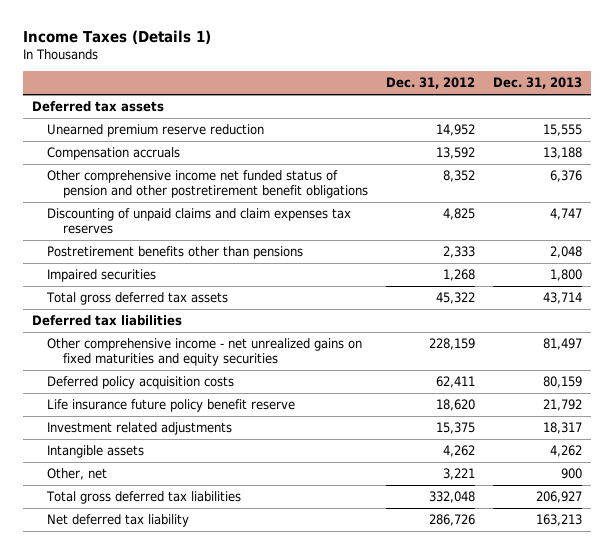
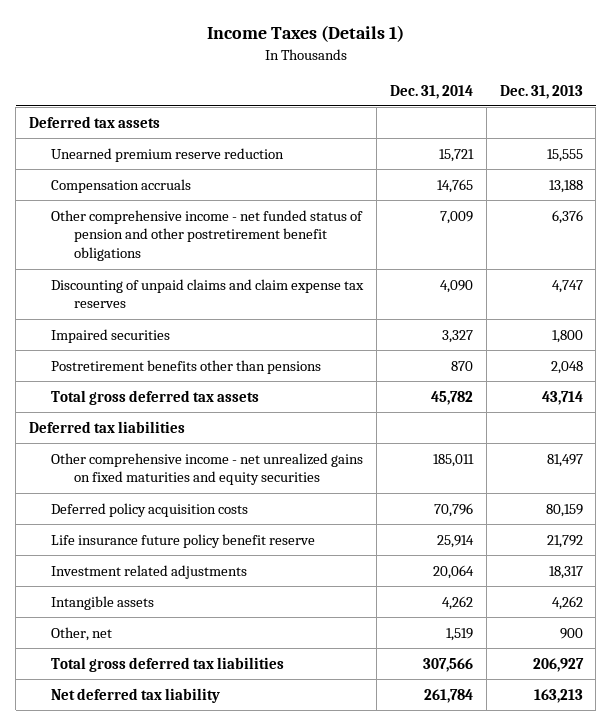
- | Dec. 31, 2012 | Dec. 31, 2013
+ | Dec. 31, 2014 | Dec. 31, 2013
- Other comprehensive income net funded status of pension and other postretirement benefit obligations | 8,352 | 6,376
- Discounting of unpaid claims and claim expenses tax reserves | 4,825 | 4,747
+ Other comprehensive income - net funded status of pension and other postretirement benefit obligations | 7,009 | 6,376
+ Discounting of unpaid claims and claim expense tax reserves | 4,090 | 4,747
moved down: Postretirement benefits other than pensions | 870 | 2,048

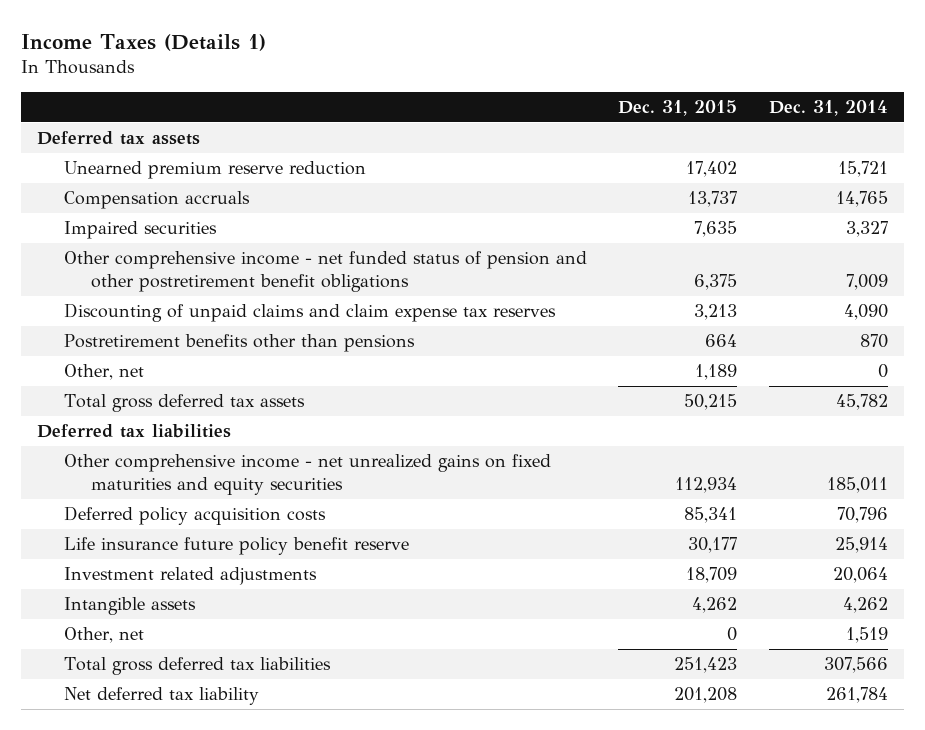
- | Dec. 31, 2014 | Dec. 31, 2013
+ | Dec. 31, 2015 | Dec. 31, 2014
moved up: Impaired securities | 7,635 | 3,327
+ Other, net | 1,189 | 0

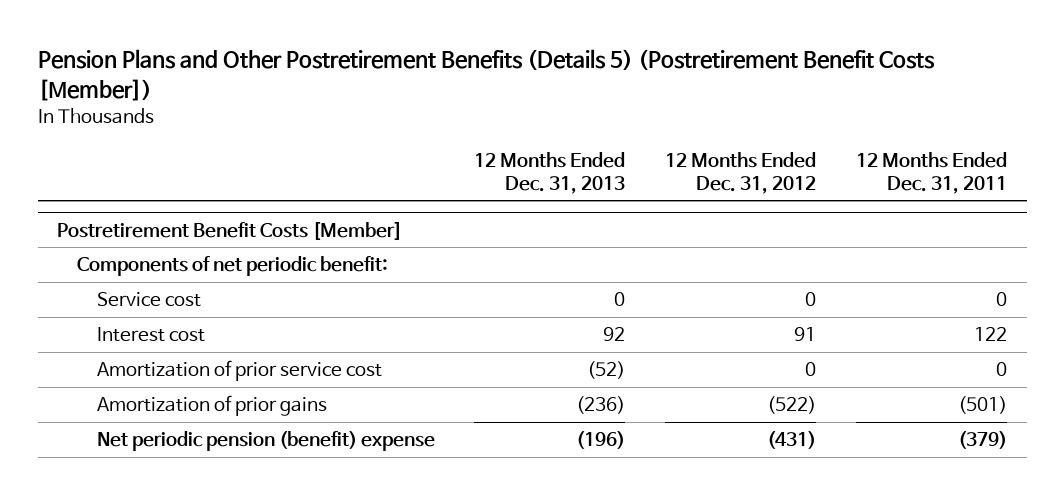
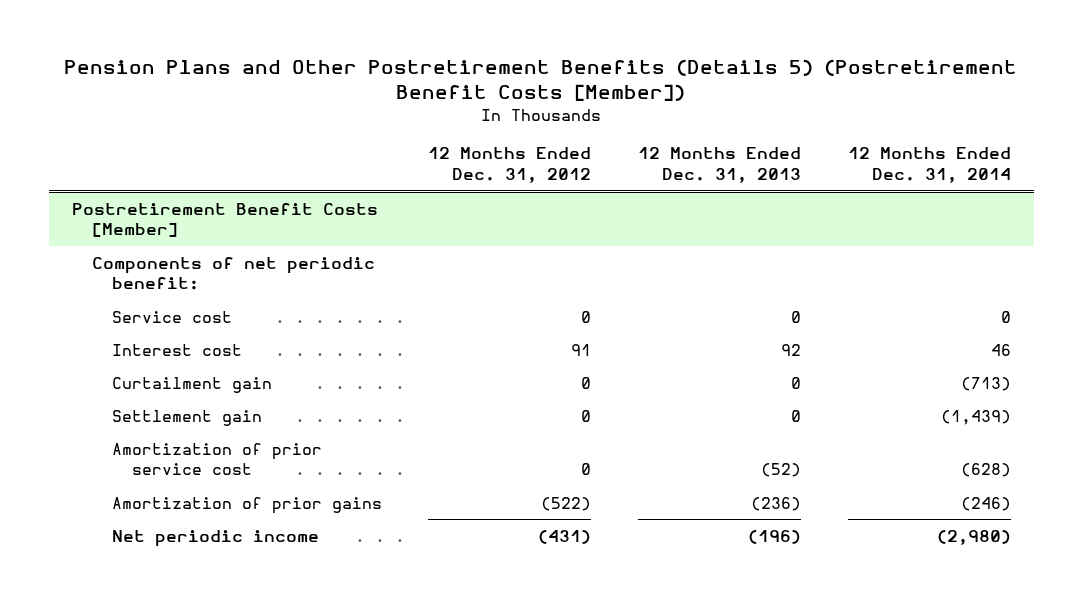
- | 12 Months Ended Dec. 31, 2013 | 12 Months Ended Dec. 31, 2012 | 12 Months Ended Dec. 31, 2011
+ | 12 Months Ended Dec. 31, 2012 | 12 Months Ended Dec. 31, 2013 | 12 Months Ended Dec. 31, 2014
@ Postretirement Benefit Costs [Member]
+ Curtailment gain | 0 | 0 | (713)
+ Settlement gain | 0 | 0 | (1,439)
- Net periodic pension (benefit) expense | (196) | (431) | (379)
+ Net periodic income | (431) | (196) | (2,980)

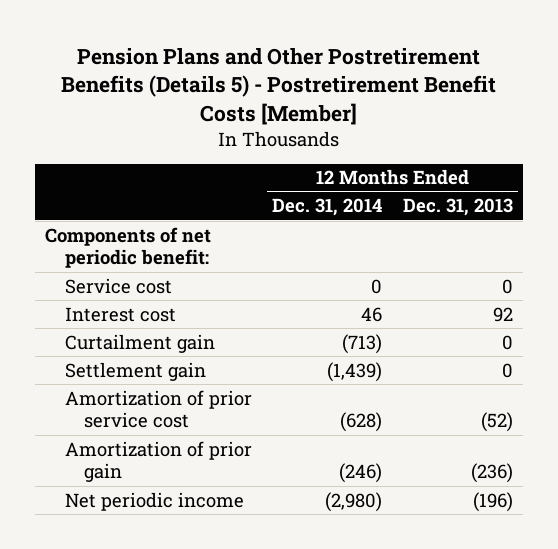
- Pension Plans and Other Postretirement Benefits (Details 5) (Postretirement Benefit Costs [Member])
+ Pension Plans and Other Postretirement Benefits (Details 5) - Postretirement Benefit Costs [Member]
- | 12 Months Ended Dec. 31, 2012 | 12 Months Ended Dec. 31, 2013 | 12 Months Ended Dec. 31, 2014
+ | 12 Months Ended Dec. 31, 2014 | 12 Months Ended Dec. 31, 2013
- Postretirement Benefit Costs [Member]
- Amortization of prior gains | (522) | (236) | (246)
+ Amortization of prior gain | (246) | (236)

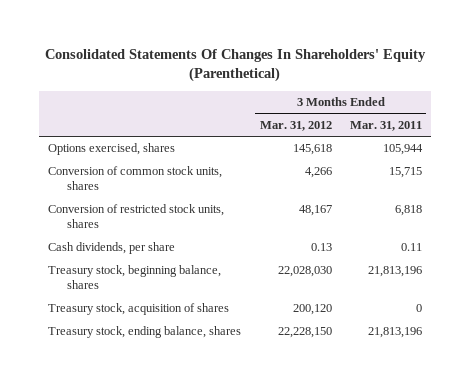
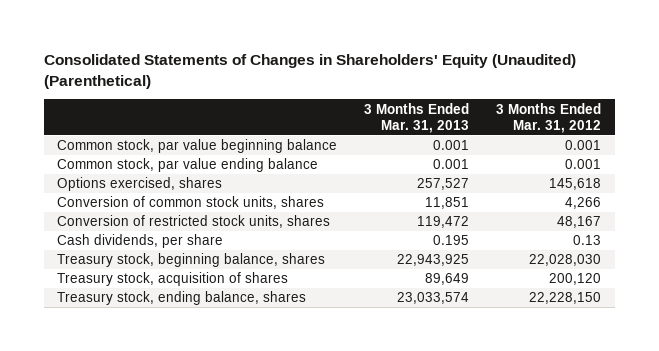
- Consolidated Statements Of Changes In Shareholders' Equity (Parenthetical)
+ Consolidated Statements of Changes in Shareholders' Equity (Unaudited) (Parenthetical)
- | 3 Months Ended Mar. 31, 2012 | 3 Months Ended Mar. 31, 2011
+ | 3 Months Ended Mar. 31, 2013 | 3 Months Ended Mar. 31, 2012
+ Common stock, par value beginning balance | 0.001 | 0.001
+ Common stock, par value ending balance | 0.001 | 0.001

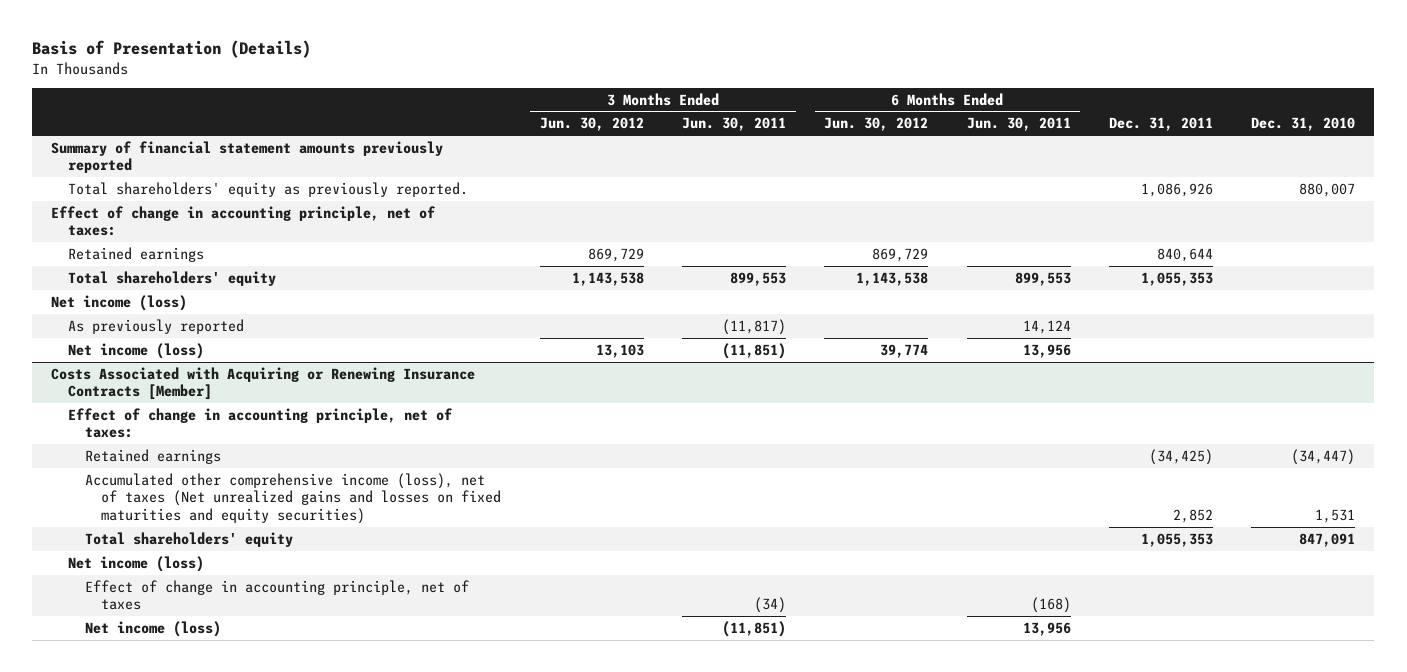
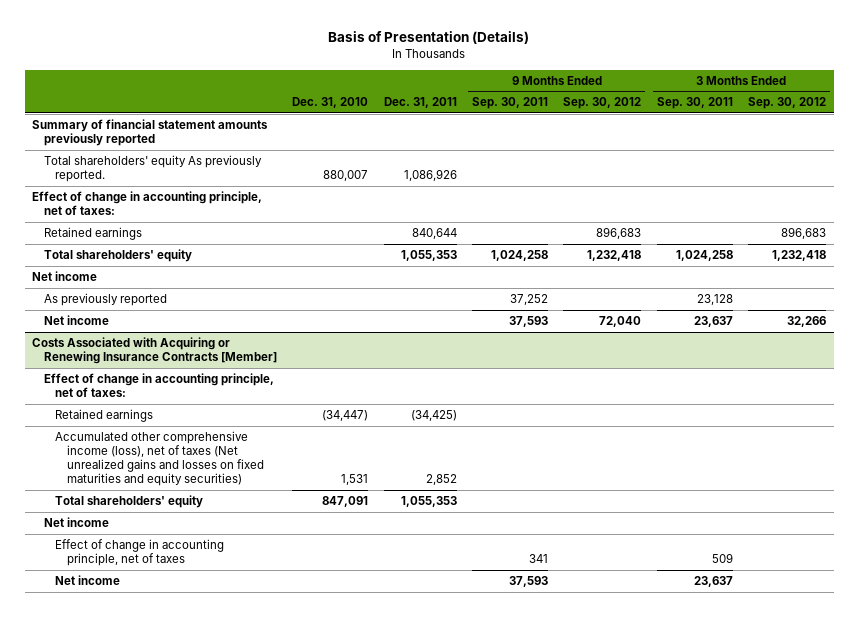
- | 3 Months Ended Jun. 30, 2012 | 3 Months Ended Jun. 30, 2011 | 6 Months Ended Jun. 30, 2012 | 6 Months Ended Jun. 30, 2011 | Dec. 31, 2011 | Dec. 31, 2010
+ | Dec. 31, 2010 | Dec. 31, 2011 | 9 Months Ended Sep. 30, 2011 | 9 Months Ended Sep. 30, 2012 | 3 Months Ended Sep. 30, 2011 | 3 Months Ended Sep. 30, 2012
- Total shareholders' equity as previously reported. | | | | | 1,086,926 | 880,007
+ Total shareholders' equity As previously reported. | 880,007 | 1,086,926 | | | |
- Net income (loss)
+ Net income
- Net income (loss) | 13,103 | (11,851) | 39,774 | 13,956 | |
+ Net income | | | 37,593 | 72,040 | 23,637 | 32,266
@ Costs Associated with Acquiring or Renewing Insurance Contracts [Member]
- Net income (loss)
+ Net income
- Net income (loss) | | (11,851) | | 13,956 | |
+ Net income | | | 37,593 | | 23,637 |

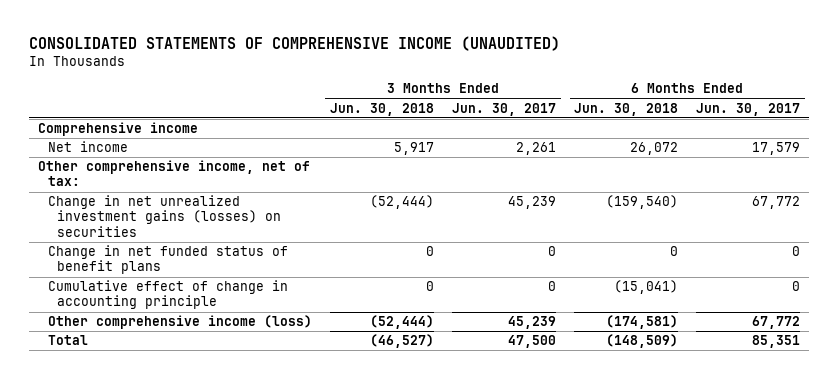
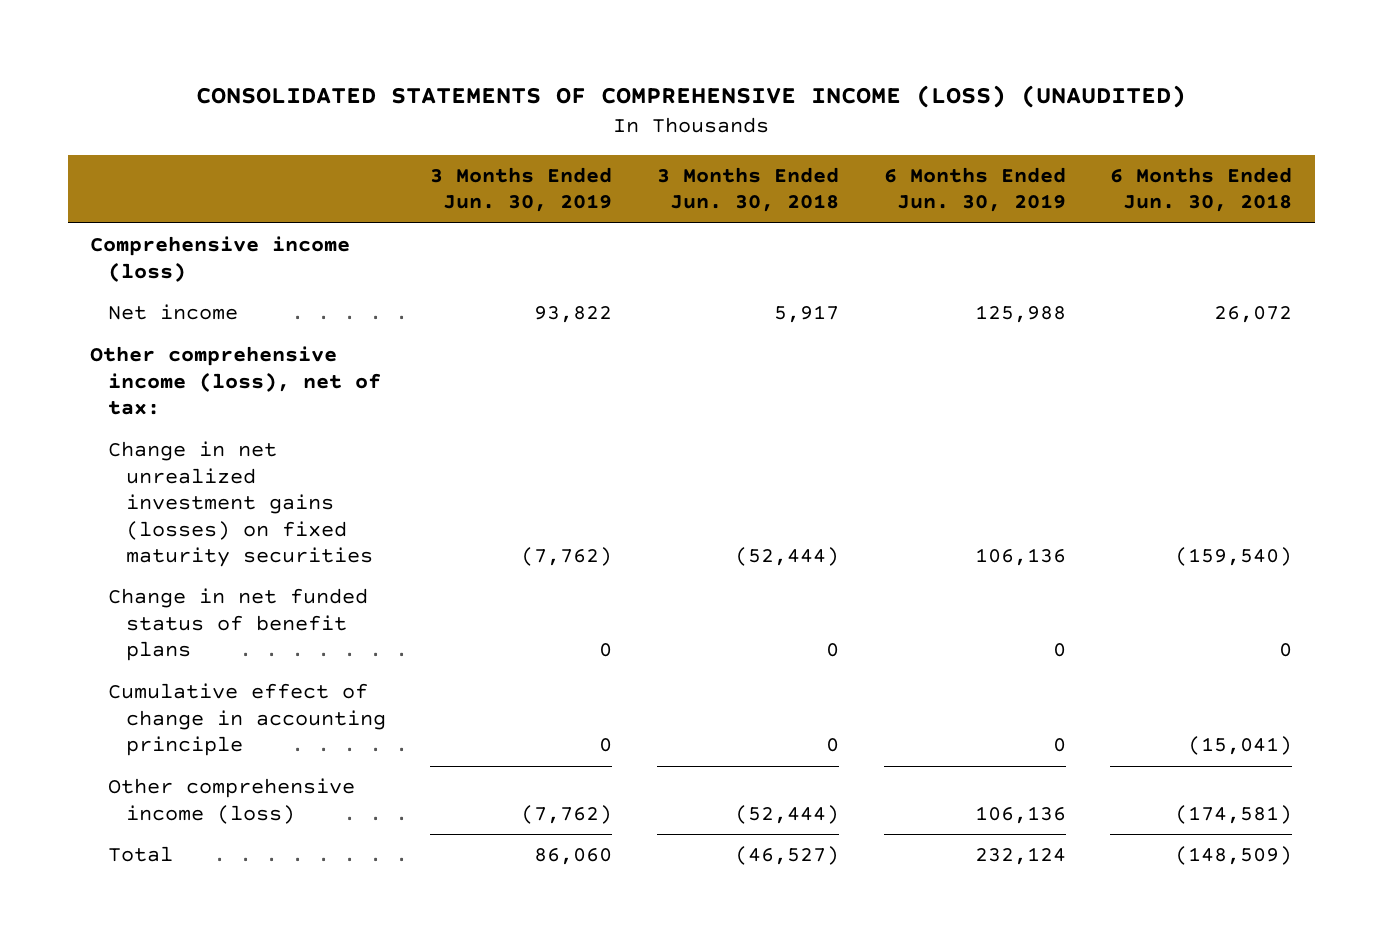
- CONSOLIDATED STATEMENTS OF COMPREHENSIVE INCOME (UNAUDITED)
+ CONSOLIDATED STATEMENTS OF COMPREHENSIVE INCOME (LOSS) (UNAUDITED)
- | 3 Months Ended Jun. 30, 2018 | 3 Months Ended Jun. 30, 2017 | 6 Months Ended Jun. 30, 2018 | 6 Months Ended Jun. 30, 2017
+ | 3 Months Ended Jun. 30, 2019 | 3 Months Ended Jun. 30, 2018 | 6 Months Ended Jun. 30, 2019 | 6 Months Ended Jun. 30, 2018
- Comprehensive income
+ Comprehensive income (loss)
- Other comprehensive income, net of tax:
- Change in net unrealized investment gains (losses) on securities | (52,444) | 45,239 | (159,540) | 67,772
+ Other comprehensive income (loss), net of tax:
+ Change in net unrealized investment gains (losses) on fixed maturity securities | (7,762) | (52,444) | 106,136 | (159,540)

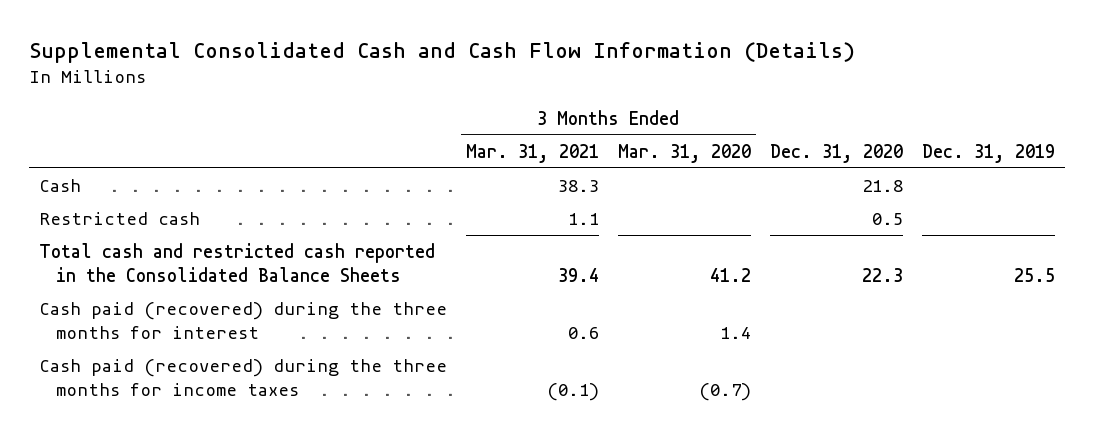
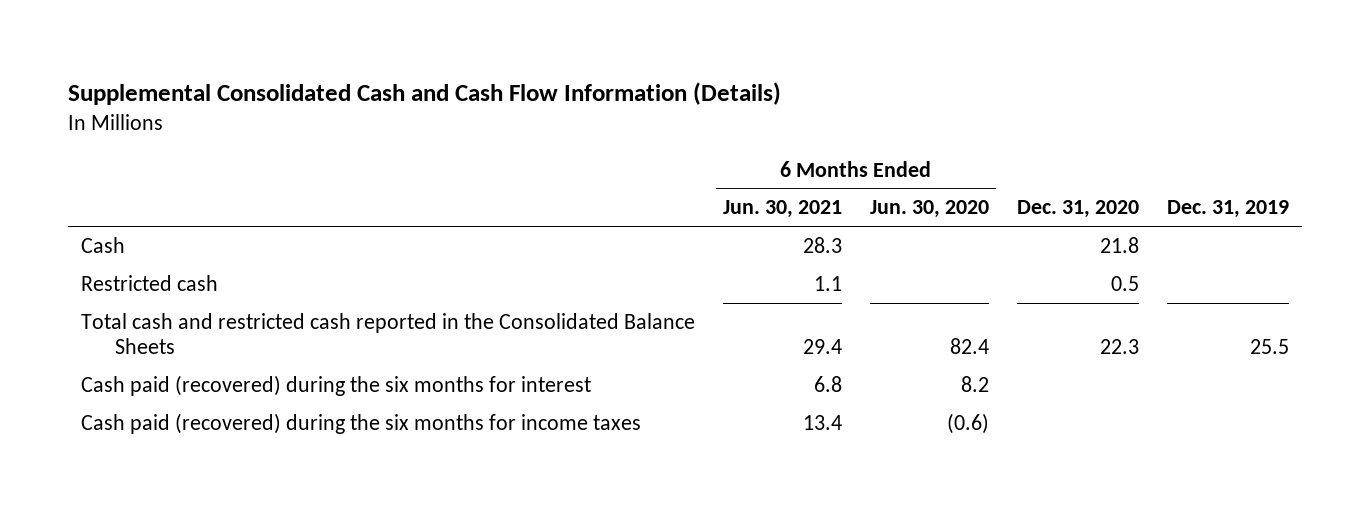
- | 3 Months Ended Mar. 31, 2021 | 3 Months Ended Mar. 31, 2020 | Dec. 31, 2020 | Dec. 31, 2019
+ | 6 Months Ended Jun. 30, 2021 | 6 Months Ended Jun. 30, 2020 | Dec. 31, 2020 | Dec. 31, 2019
- Cash paid (recovered) during the three months for interest | 0.6 | 1.4 | |
- Cash paid (recovered) during the three months for income taxes | (0.1) | (0.7) | |
+ Cash paid (recovered) during the six months for interest | 6.8 | 8.2 | |
+ Cash paid (recovered) during the six months for income taxes | 13.4 | (0.6) | |

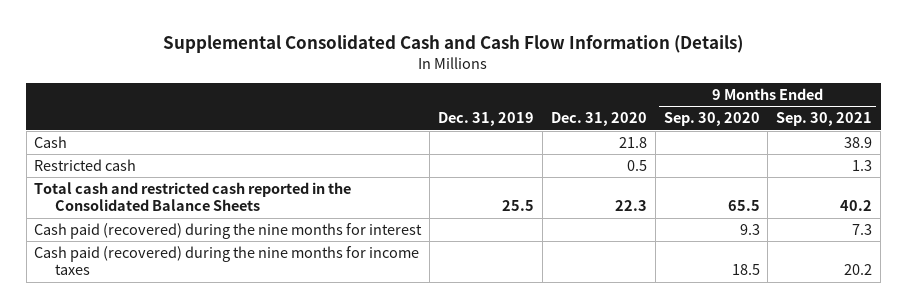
- | 6 Months Ended Jun. 30, 2021 | 6 Months Ended Jun. 30, 2020 | Dec. 31, 2020 | Dec. 31, 2019
+ | Dec. 31, 2019 | Dec. 31, 2020 | 9 Months Ended Sep. 30, 2020 | 9 Months Ended Sep. 30, 2021
- Cash paid (recovered) during the six months for interest | 6.8 | 8.2 | |
- Cash paid (recovered) during the six months for income taxes | 13.4 | (0.6) | |
+ Cash paid (recovered) during the nine months for interest | | | 9.3 | 7.3
+ Cash paid (recovered) during the nine months for income taxes | | | 18.5 | 20.2

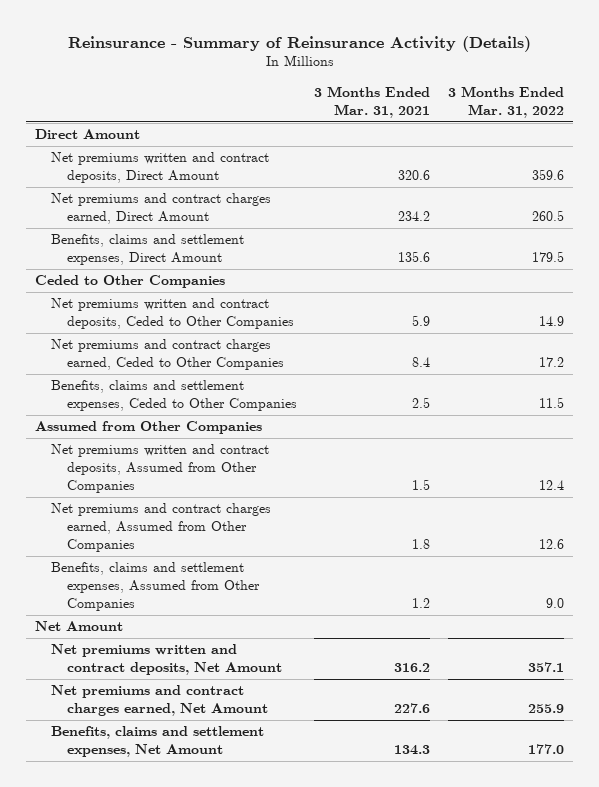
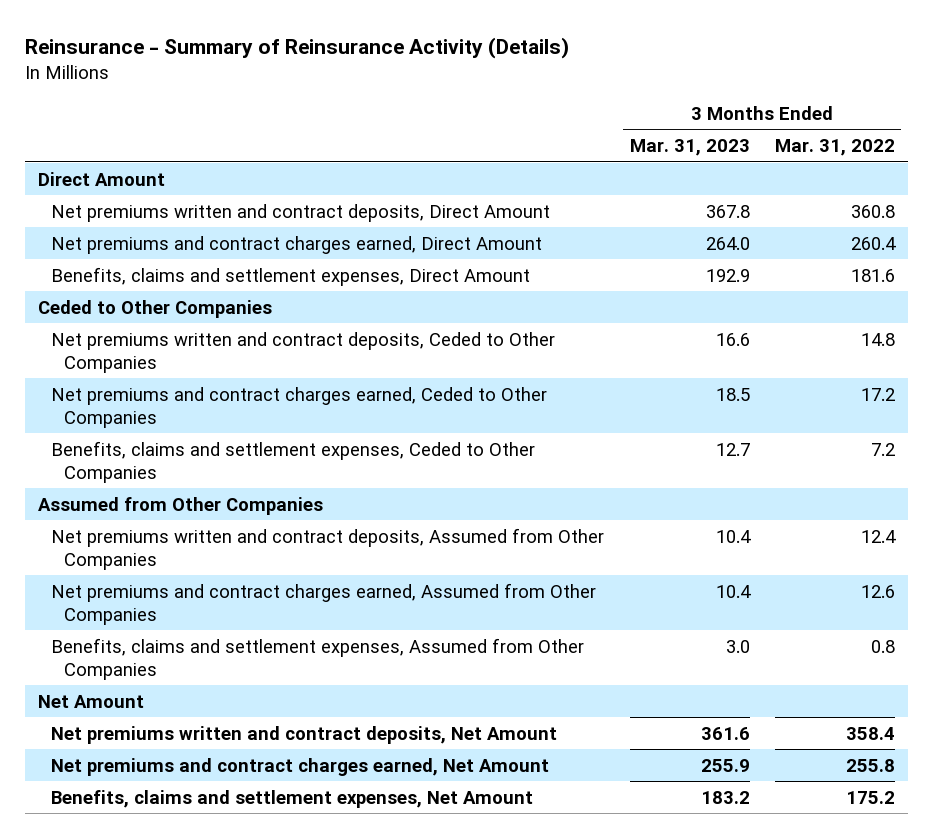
- | 3 Months Ended Mar. 31, 2021 | 3 Months Ended Mar. 31, 2022
+ | 3 Months Ended Mar. 31, 2023 | 3 Months Ended Mar. 31, 2022
- Net premiums written and contract deposits, Direct Amount | 320.6 | 359.6
- Net premiums and contract charges earned, Direct Amount | 234.2 | 260.5
- Benefits, claims and settlement expenses, Direct Amount | 135.6 | 179.5
+ Net premiums written and contract deposits, Direct Amount | 367.8 | 360.8
+ Net premiums and contract charges earned, Direct Amount | 264.0 | 260.4
+ Benefits, claims and settlement expenses, Direct Amount | 192.9 | 181.6
- Net premiums written and contract deposits, Ceded to Other Companies | 5.9 | 14.9
+ Net premiums written and contract deposits, Ceded to Other Companies | 16.6 | 14.8
- Benefits, claims and settlement expenses, Ceded to Other Companies | 2.5 | 11.5
+ Benefits, claims and settlement expenses, Ceded to Other Companies | 12.7 | 7.2
- Benefits, claims and settlement expenses, Assumed from Other Companies | 1.2 | 9.0
+ Benefits, claims and settlement expenses, Assumed from Other Companies | 3.0 | 0.8
- Net premiums written and contract deposits, Net Amount | 316.2 | 357.1
- Net premiums and contract charges earned, Net Amount | 227.6 | 255.9
- Benefits, claims and settlement expenses, Net Amount | 134.3 | 177.0
+ Net premiums written and contract deposits, Net Amount | 361.6 | 358.4
+ Net premiums and contract charges earned, Net Amount | 255.9 | 255.8
+ Benefits, claims and settlement expenses, Net Amount | 183.2 | 175.2

